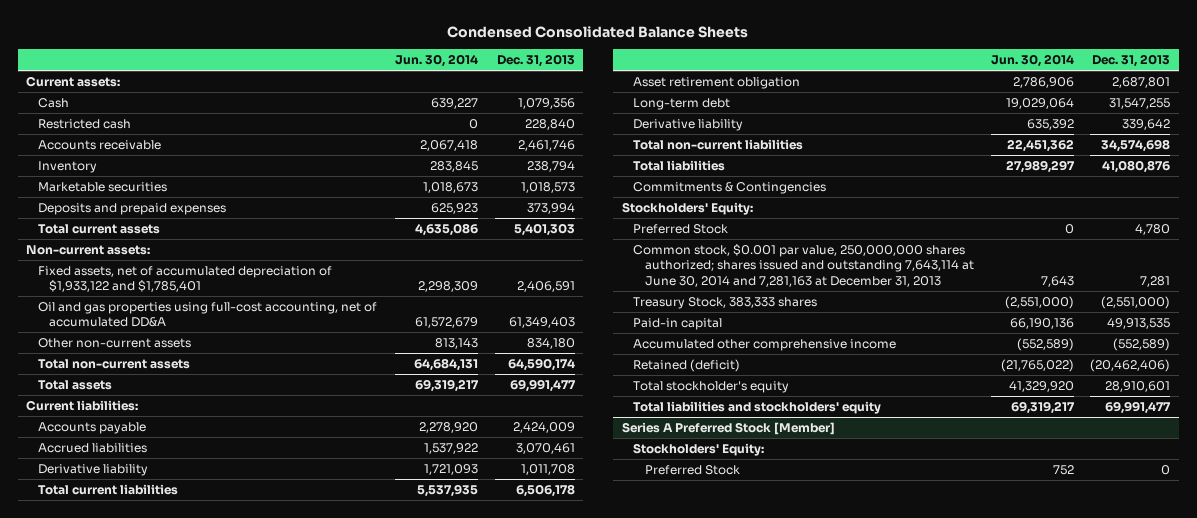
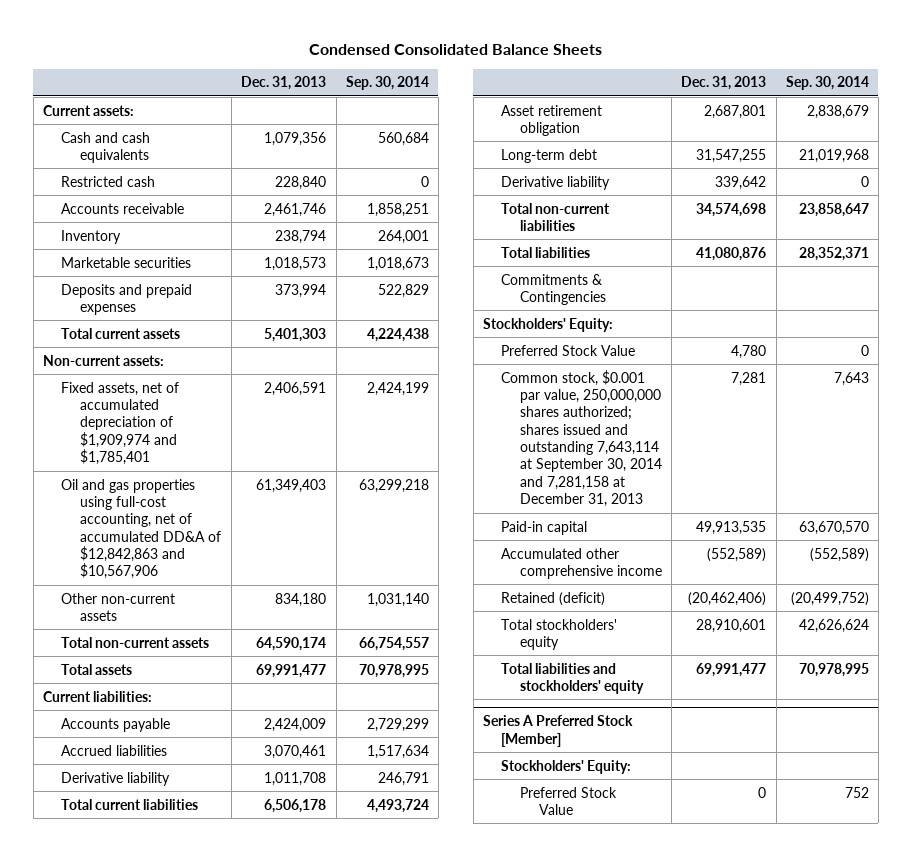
- | Jun. 30, 2014 | Dec. 31, 2013
+ | Dec. 31, 2013 | Sep. 30, 2014
- Cash | 639,227 | 1,079,356
+ Cash and cash equivalents | 1,079,356 | 560,684
- Fixed assets, net of accumulated depreciation of $1,933,122 and $1,785,401 | 2,298,309 | 2,406,591
- Oil and gas properties using full-cost accounting, net of accumulated DD&A | 61,572,679 | 61,349,403
+ Fixed assets, net of accumulated depreciation of $1,909,974 and $1,785,401 | 2,406,591 | 2,424,199
+ Oil and gas properties using full-cost accounting, net of accumulated DD&A of $12,842,863 and $10,567,906 | 61,349,403 | 63,299,218
- Preferred Stock | 0 | 4,780
- Common stock, $0.001 par value, 250,000,000 shares authorized; shares issued and outstanding 7,643,114 at June 30, 2014 and 7,281,163 at December 31, 2013 | 7,643 | 7,281
- Treasury Stock, 383,333 shares | (2,551,000) | (2,551,000)
+ Preferred Stock Value | 4,780 | 0
+ Common stock, $0.001 par value, 250,000,000 shares authorized; shares issued and outstanding 7,643,114 at September 30, 2014 and 7,281,158 at December 31, 2013 | 7,281 | 7,643
- Total stockholder's equity | 41,329,920 | 28,910,601
+ Total stockholders' equity | 28,910,601 | 42,626,624
@ Series A Preferred Stock [Member]
- Preferred Stock | 752 | 0
+ Preferred Stock Value | 0 | 752

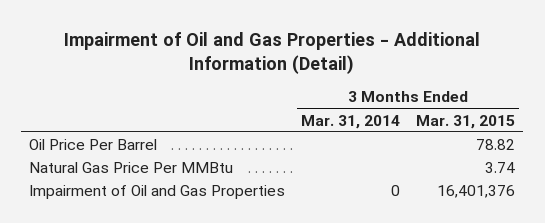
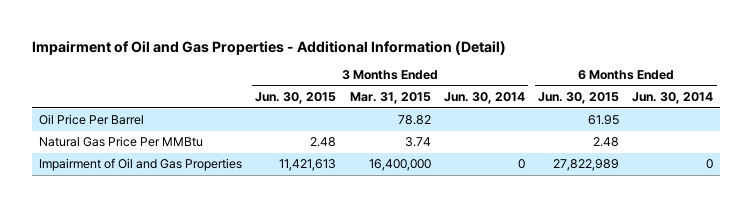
- | 3 Months Ended Mar. 31, 2014 | 3 Months Ended Mar. 31, 2015
+ | 3 Months Ended Jun. 30, 2015 | 3 Months Ended Mar. 31, 2015 | 3 Months Ended Jun. 30, 2014 | 6 Months Ended Jun. 30, 2015 | 6 Months Ended Jun. 30, 2014
- Impairment of Oil and Gas Properties | 0 | 16,401,376
+ Impairment of Oil and Gas Properties | 11,421,613 | 16,400,000 | 0 | 27,822,989 | 0

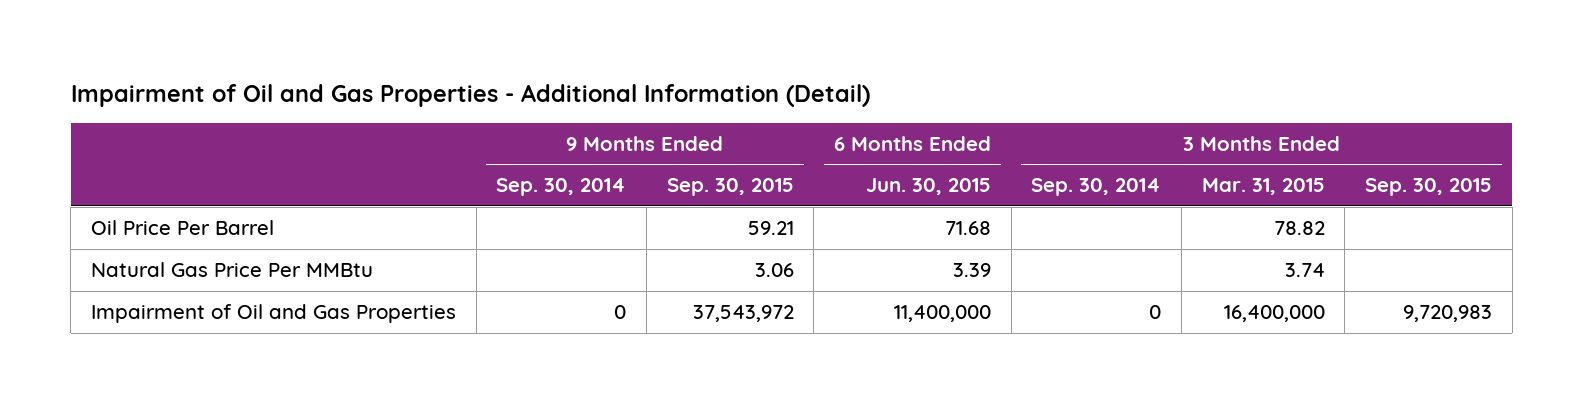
- | 3 Months Ended Jun. 30, 2015 | 3 Months Ended Mar. 31, 2015 | 3 Months Ended Jun. 30, 2014 | 6 Months Ended Jun. 30, 2015 | 6 Months Ended Jun. 30, 2014
+ | 9 Months Ended Sep. 30, 2014 | 9 Months Ended Sep. 30, 2015 | 6 Months Ended Jun. 30, 2015 | 3 Months Ended Sep. 30, 2014 | 3 Months Ended Mar. 31, 2015 | 3 Months Ended Sep. 30, 2015
- Oil Price Per Barrel | | 78.82 | | 61.95 |
- Natural Gas Price Per MMBtu | 2.48 | 3.74 | | 2.48 |
- Impairment of Oil and Gas Properties | 11,421,613 | 16,400,000 | 0 | 27,822,989 | 0
+ Oil Price Per Barrel | | 59.21 | 71.68 | | 78.82 |
+ Natural Gas Price Per MMBtu | | 3.06 | 3.39 | | 3.74 |
+ Impairment of Oil and Gas Properties | 0 | 37,543,972 | 11,400,000 | 0 | 16,400,000 | 9,720,983

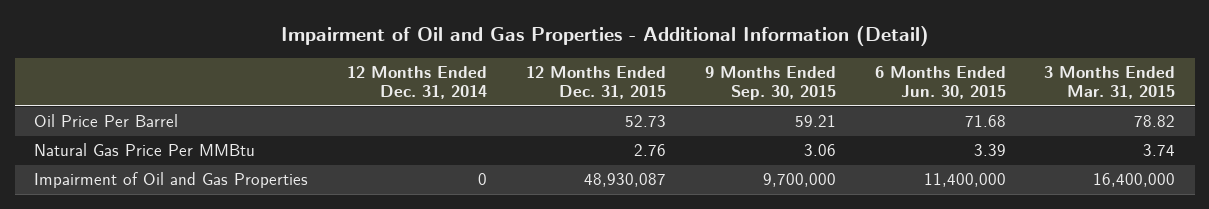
- | 9 Months Ended Sep. 30, 2014 | 9 Months Ended Sep. 30, 2015 | 6 Months Ended Jun. 30, 2015 | 3 Months Ended Sep. 30, 2014 | 3 Months Ended Mar. 31, 2015 | 3 Months Ended Sep. 30, 2015
+ | 12 Months Ended Dec. 31, 2014 | 12 Months Ended Dec. 31, 2015 | 9 Months Ended Sep. 30, 2015 | 6 Months Ended Jun. 30, 2015 | 3 Months Ended Mar. 31, 2015
- Impairment of Oil and Gas Properties | 0 | 37,543,972 | 11,400,000 | 0 | 16,400,000 | 9,720,983
+ Impairment of Oil and Gas Properties | 0 | 48,930,087 | 9,700,000 | 11,400,000 | 16,400,000

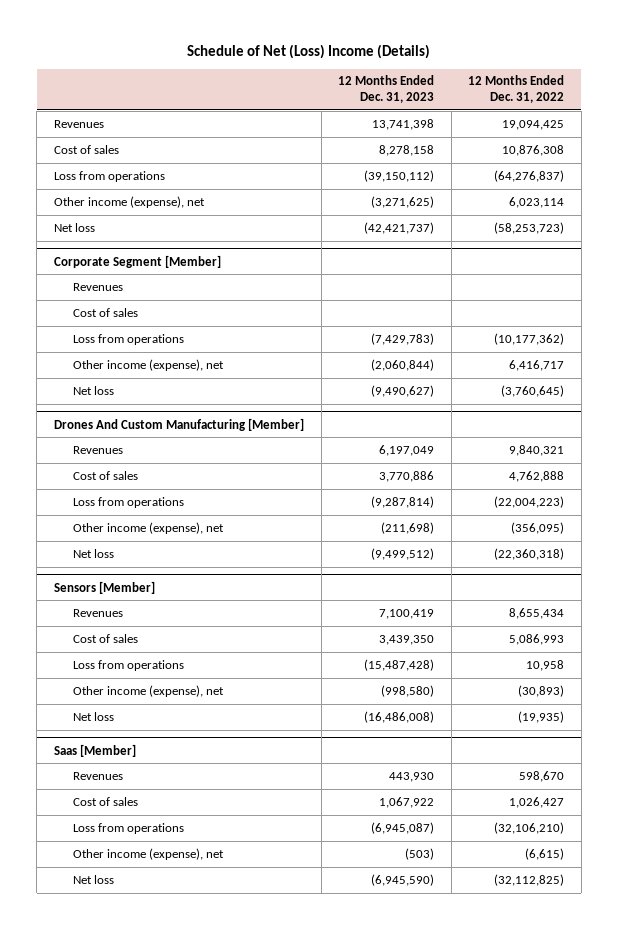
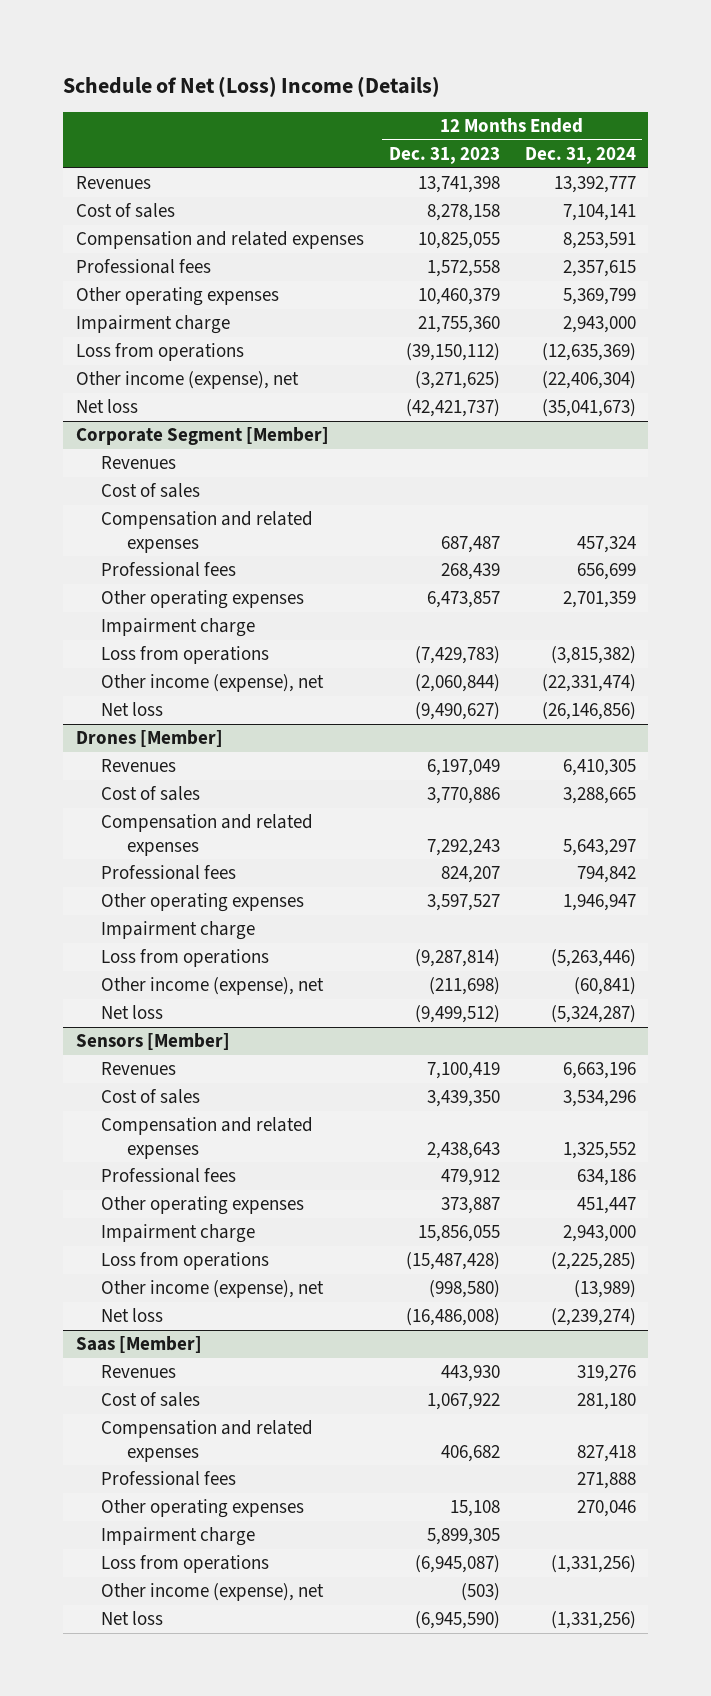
- | 12 Months Ended Dec. 31, 2023 | 12 Months Ended Dec. 31, 2022
+ | 12 Months Ended Dec. 31, 2023 | 12 Months Ended Dec. 31, 2024
+ Compensation and related expenses | 10,825,055 | 8,253,591
+ Professional fees | 1,572,558 | 2,357,615
+ Other operating expenses | 10,460,379 | 5,369,799
+ Impairment charge | 21,755,360 | 2,943,000
@ Corporate Segment [Member]
+ Compensation and related expenses | 687,487 | 457,324
+ Professional fees | 268,439 | 656,699
+ Other operating expenses | 6,473,857 | 2,701,359
+ Impairment charge
- Drones And Custom Manufacturing [Member]
+ Drones [Member]
+ Compensation and related expenses | 7,292,243 | 5,643,297
+ Professional fees | 824,207 | 794,842
+ Other operating expenses | 3,597,527 | 1,946,947
+ Impairment charge
@ Sensors [Member]
+ Compensation and related expenses | 2,438,643 | 1,325,552
+ Professional fees | 479,912 | 634,186
+ Other operating expenses | 373,887 | 451,447
+ Impairment charge | 15,856,055 | 2,943,000
@ Saas [Member]
+ Compensation and related expenses | 406,682 | 827,418
+ Professional fees | | 271,888
+ Other operating expenses | 15,108 | 270,046
+ Impairment charge | 5,899,305 |

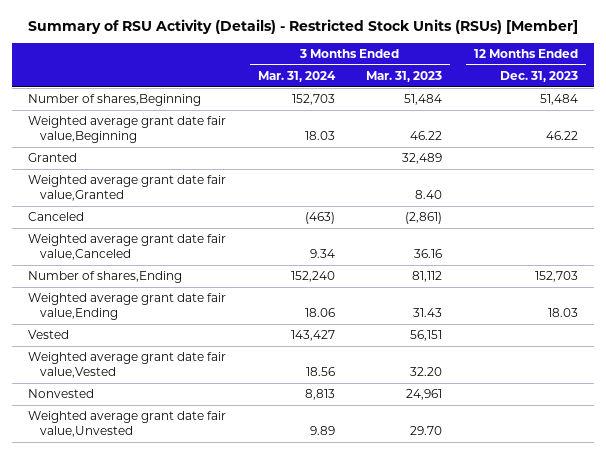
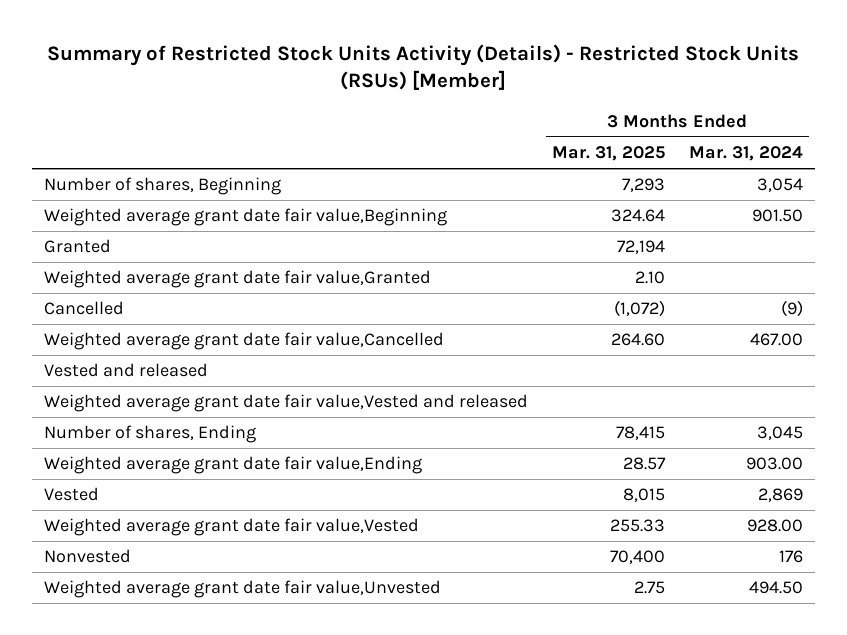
- Summary of RSU Activity (Details) - Restricted Stock Units (RSUs) [Member]
+ Summary of Restricted Stock Units Activity (Details) - Restricted Stock Units (RSUs) [Member]
- | 3 Months Ended Mar. 31, 2024 | 3 Months Ended Mar. 31, 2023 | 12 Months Ended Dec. 31, 2023
+ | 3 Months Ended Mar. 31, 2025 | 3 Months Ended Mar. 31, 2024
- Number of shares,Beginning | 152,703 | 51,484 | 51,484
- Weighted average grant date fair value,Beginning | 18.03 | 46.22 | 46.22
+ Number of shares, Beginning | 7,293 | 3,054
+ Weighted average grant date fair value,Beginning | 324.64 | 901.50
- Canceled | (463) | (2,861) |
- Weighted average grant date fair value,Canceled | 9.34 | 36.16 |
- Number of shares,Ending | 152,240 | 81,112 | 152,703
- Weighted average grant date fair value,Ending | 18.06 | 31.43 | 18.03
- Vested | 143,427 | 56,151 |
- Weighted average grant date fair value,Vested | 18.56 | 32.20 |
- Nonvested | 8,813 | 24,961 |
- Weighted average grant date fair value,Unvested | 9.89 | 29.70 |
+ Cancelled | (1,072) | (9)
+ Weighted average grant date fair value,Cancelled | 264.60 | 467.00
+ Vested and released
+ Weighted average grant date fair value,Vested and released
+ Number of shares, Ending | 78,415 | 3,045
+ Weighted average grant date fair value,Ending | 28.57 | 903.00
+ Vested | 8,015 | 2,869
+ Weighted average grant date fair value,Vested | 255.33 | 928.00
+ Nonvested | 70,400 | 176
+ Weighted average grant date fair value,Unvested | 2.75 | 494.50

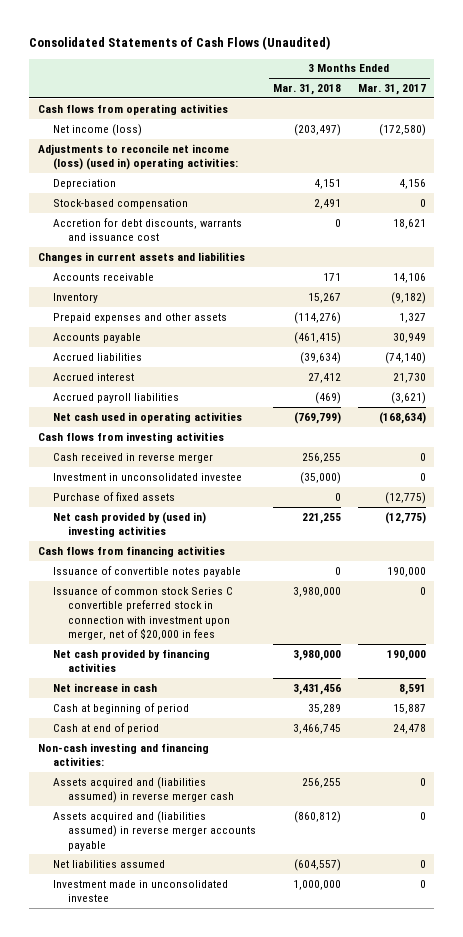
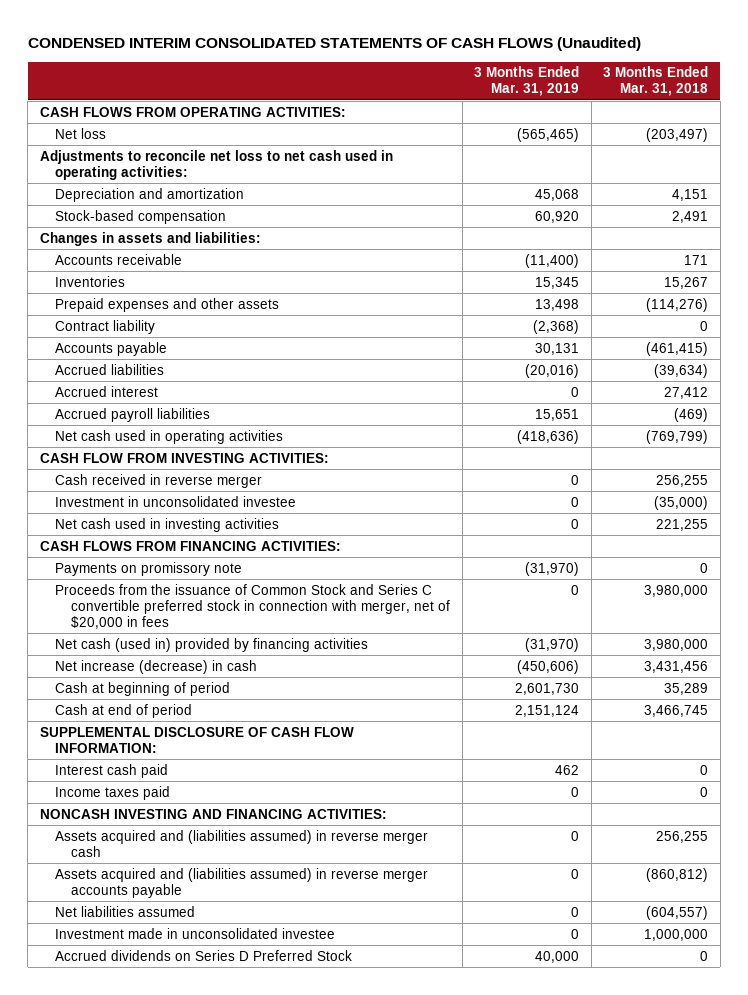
- Consolidated Statements of Cash Flows (Unaudited)
+ CONDENSED INTERIM CONSOLIDATED STATEMENTS OF CASH FLOWS (Unaudited)
- | 3 Months Ended Mar. 31, 2018 | 3 Months Ended Mar. 31, 2017
+ | 3 Months Ended Mar. 31, 2019 | 3 Months Ended Mar. 31, 2018
- Cash flows from operating activities
- Net income (loss) | (203,497) | (172,580)
- Adjustments to reconcile net income (loss) (used in) operating activities:
- Depreciation | 4,151 | 4,156
+ CASH FLOWS FROM OPERATING ACTIVITIES:
+ Net loss | (565,465) | (203,497)
+ Adjustments to reconcile net loss to net cash used in operating activities:
+ Depreciation and amortization | 45,068 | 4,151
- Accretion for debt discounts, warrants and issuance cost | 0 | 18,621
- Changes in current assets and liabilities
+ Changes in assets and liabilities:
- Inventory | 15,267 | (9,182)
+ Inventories | 15,345 | 15,267
+ Contract liability | (2,368) | 0
- Cash flows from investing activities
+ CASH FLOW FROM INVESTING ACTIVITIES:
- Purchase of fixed assets | 0 | (12,775)
- Net cash provided by (used in) investing activities | 221,255 | (12,775)
- Cash flows from financing activities
- Issuance of convertible notes payable | 0 | 190,000
- Issuance of common stock Series C convertible preferred stock in connection with investment upon merger, net of $20,000 in fees | 3,980,000 | 0
- Net cash provided by financing activities | 3,980,000 | 190,000
- Net increase in cash | 3,431,456 | 8,591
+ Net cash used in investing activities | 0 | 221,255
+ CASH FLOWS FROM FINANCING ACTIVITIES:
+ Payments on promissory note | (31,970) | 0
+ Proceeds from the issuance of Common Stock and Series C convertible preferred stock in connection with merger, net of $20,000 in fees | 0 | 3,980,000
+ Net cash (used in) provided by financing activities | (31,970) | 3,980,000
+ Net increase (decrease) in cash | (450,606) | 3,431,456
- Non-cash investing and financing activities:
+ SUPPLEMENTAL DISCLOSURE OF CASH FLOW INFORMATION:
+ Interest cash paid | 462 | 0
+ Income taxes paid | 0 | 0
+ NONCASH INVESTING AND FINANCING ACTIVITIES:
+ Accrued dividends on Series D Preferred Stock | 40,000 | 0

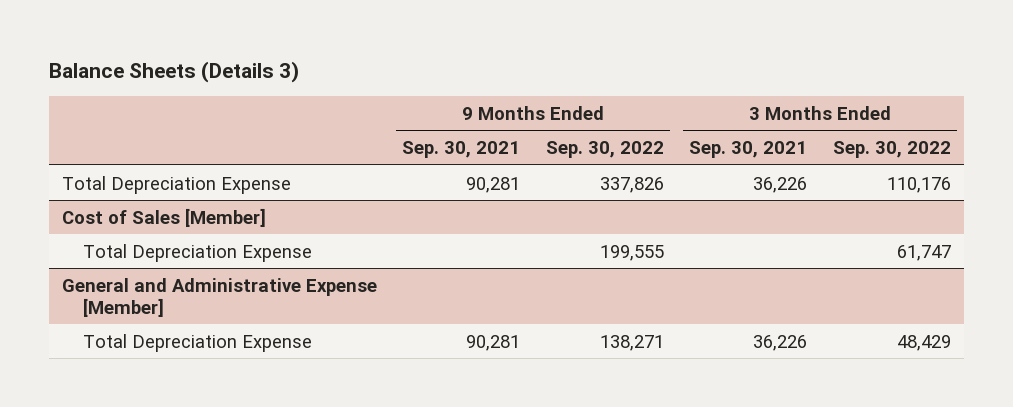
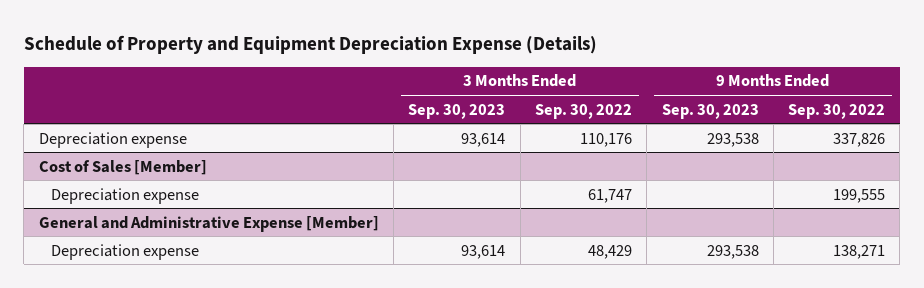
- Balance Sheets (Details 3)
+ Schedule of Property and Equipment Depreciation Expense (Details)
- | 9 Months Ended Sep. 30, 2021 | 9 Months Ended Sep. 30, 2022 | 3 Months Ended Sep. 30, 2021 | 3 Months Ended Sep. 30, 2022
+ | 3 Months Ended Sep. 30, 2023 | 3 Months Ended Sep. 30, 2022 | 9 Months Ended Sep. 30, 2023 | 9 Months Ended Sep. 30, 2022
- Total Depreciation Expense | 90,281 | 337,826 | 36,226 | 110,176
+ Depreciation expense | 93,614 | 110,176 | 293,538 | 337,826
@ Cost of Sales [Member]
- Total Depreciation Expense | | 199,555 | | 61,747
+ Depreciation expense | | 61,747 | | 199,555
@ General and Administrative Expense [Member]
- Total Depreciation Expense | 90,281 | 138,271 | 36,226 | 48,429
+ Depreciation expense | 93,614 | 48,429 | 293,538 | 138,271

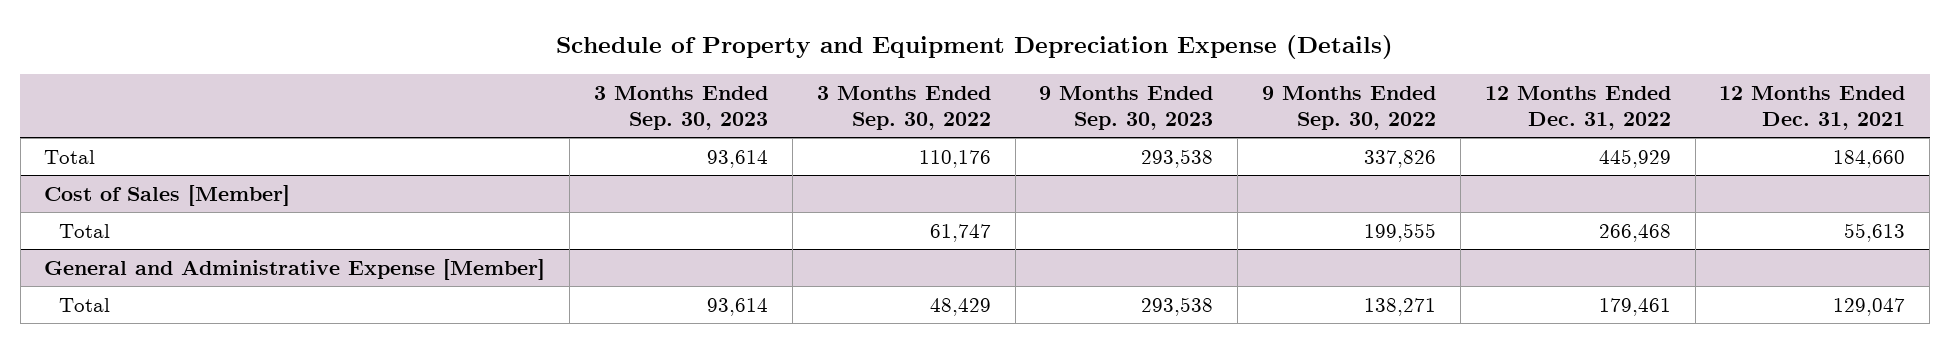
- | 3 Months Ended Sep. 30, 2023 | 3 Months Ended Sep. 30, 2022 | 9 Months Ended Sep. 30, 2023 | 9 Months Ended Sep. 30, 2022
+ | 3 Months Ended Sep. 30, 2023 | 3 Months Ended Sep. 30, 2022 | 9 Months Ended Sep. 30, 2023 | 9 Months Ended Sep. 30, 2022 | 12 Months Ended Dec. 31, 2022 | 12 Months Ended Dec. 31, 2021
- Depreciation expense | 93,614 | 110,176 | 293,538 | 337,826
+ Total | 93,614 | 110,176 | 293,538 | 337,826 | 445,929 | 184,660
@ Cost of Sales [Member]
- Depreciation expense | | 61,747 | | 199,555
+ Total | | 61,747 | | 199,555 | 266,468 | 55,613
@ General and Administrative Expense [Member]
- Depreciation expense | 93,614 | 48,429 | 293,538 | 138,271
+ Total | 93,614 | 48,429 | 293,538 | 138,271 | 179,461 | 129,047

